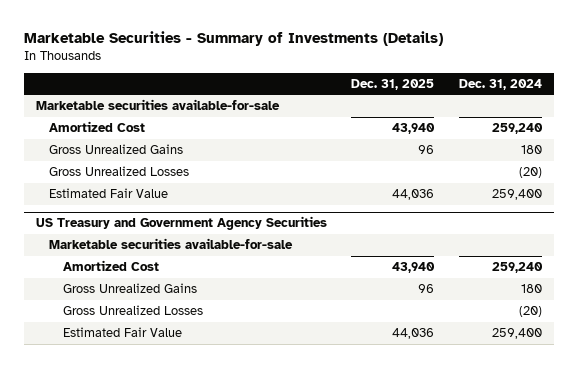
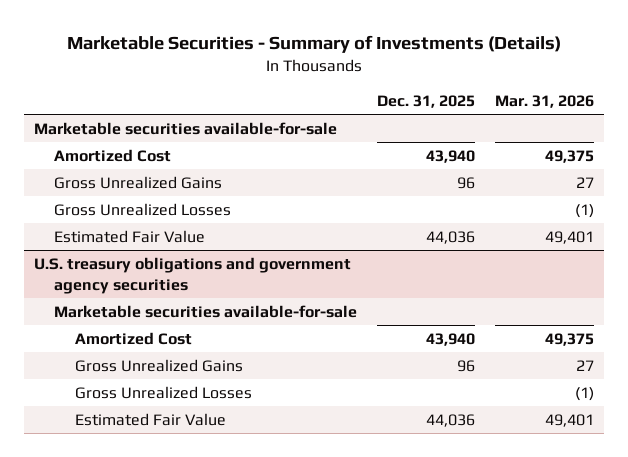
- | Dec. 31, 2025 | Dec. 31, 2024
+ | Dec. 31, 2025 | Mar. 31, 2026
- US Treasury and Government Agency Securities
+ U.S. treasury obligations and government agency securities

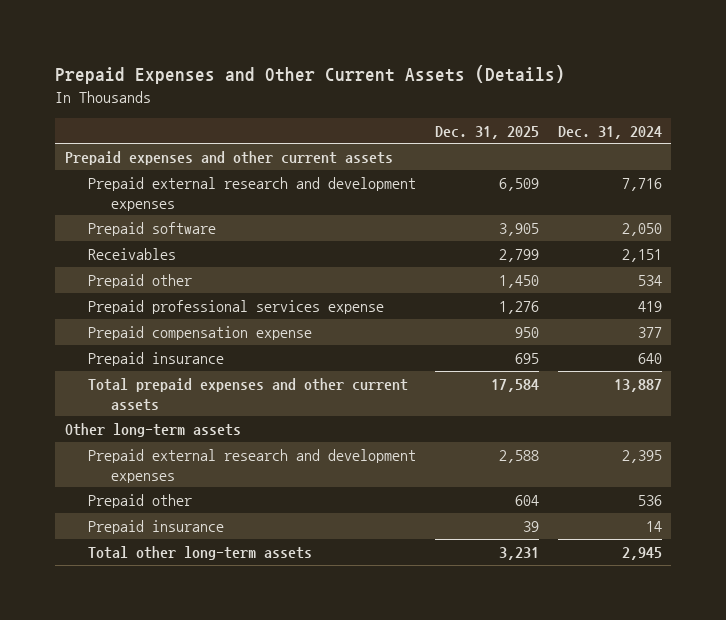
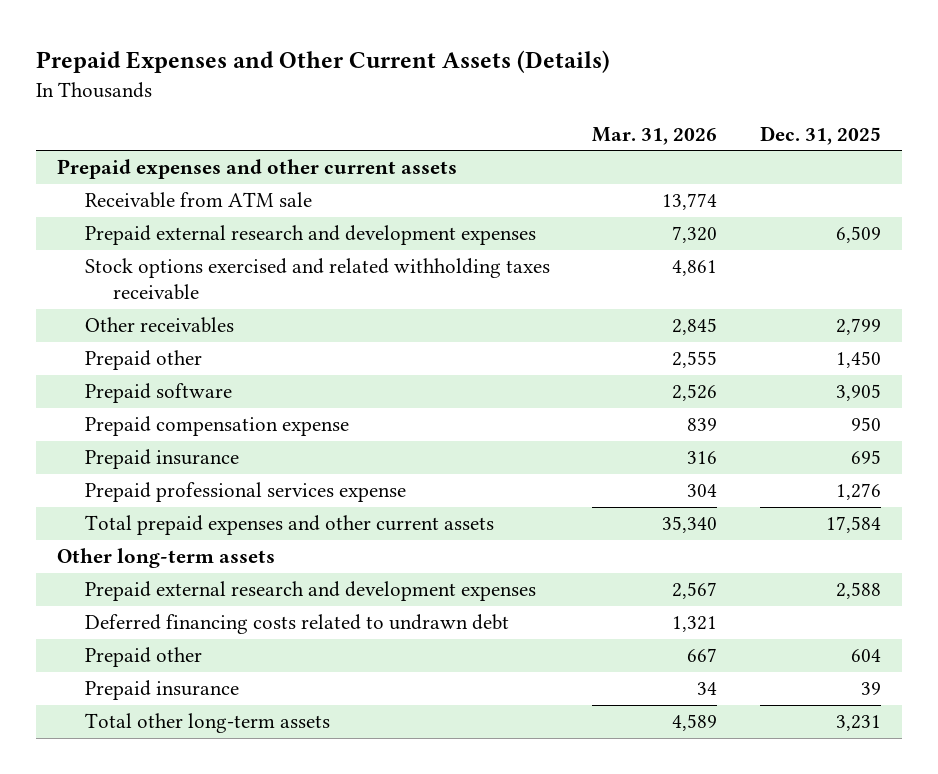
- | Dec. 31, 2025 | Dec. 31, 2024
+ | Mar. 31, 2026 | Dec. 31, 2025
+ Receivable from ATM sale | 13,774 |
- Receivables | 2,799 | 2,151
+ Stock options exercised and related withholding taxes receivable | 4,861 |
+ Other receivables | 2,845 | 2,799
moved down: Prepaid software | 2,526 | 3,905
moved down: Prepaid professional services expense | 304 | 1,276
+ Deferred financing costs related to undrawn debt | 1,321 |

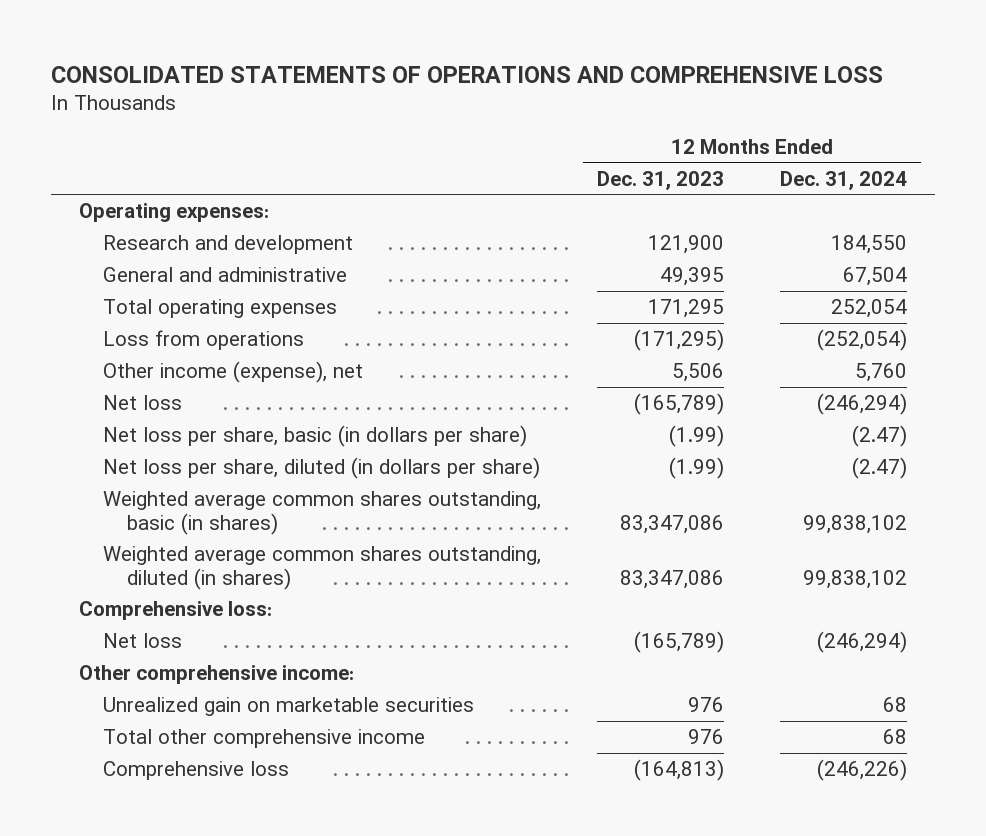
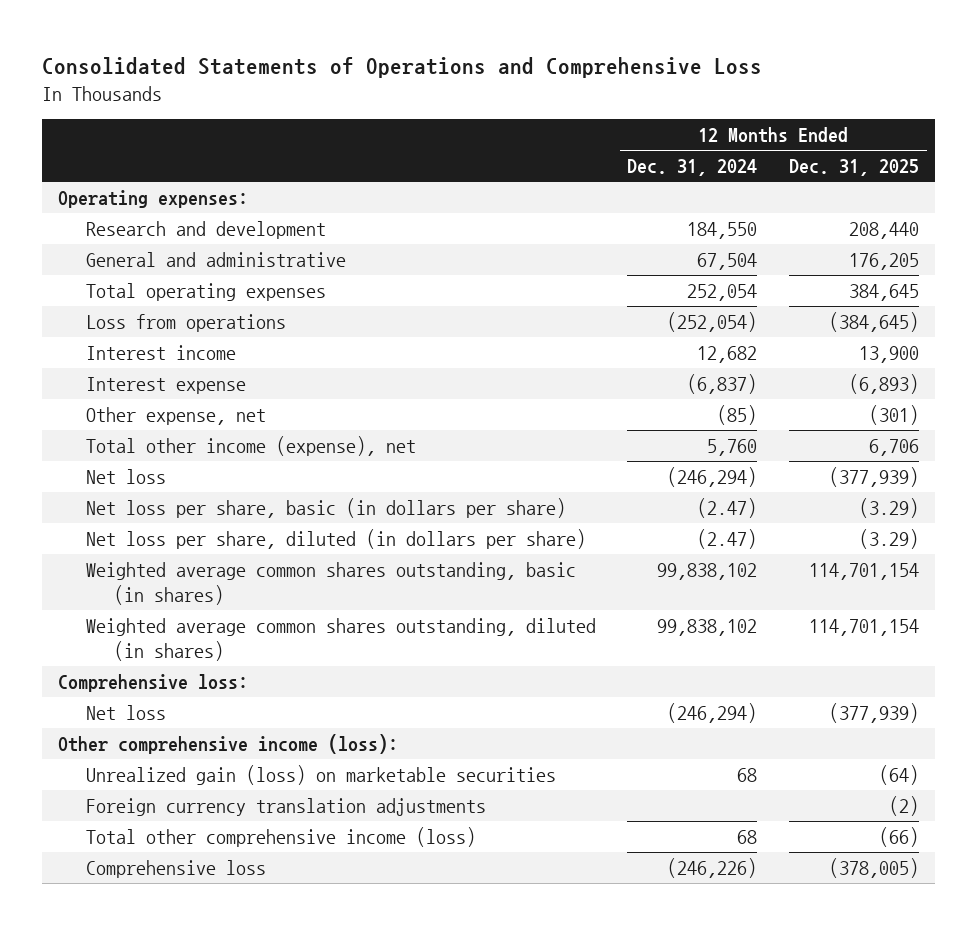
- CONSOLIDATED STATEMENTS OF OPERATIONS AND COMPREHENSIVE LOSS
+ Consolidated Statements of Operations and Comprehensive Loss
- | 12 Months Ended Dec. 31, 2023 | 12 Months Ended Dec. 31, 2024
+ | 12 Months Ended Dec. 31, 2024 | 12 Months Ended Dec. 31, 2025
- Other income (expense), net | 5,506 | 5,760
+ Interest income | 12,682 | 13,900
+ Interest expense | (6,837) | (6,893)
+ Other expense, net | (85) | (301)
+ Total other income (expense), net | 5,760 | 6,706
- Other comprehensive income:
- Unrealized gain on marketable securities | 976 | 68
- Total other comprehensive income | 976 | 68
+ Other comprehensive income (loss):
+ Unrealized gain (loss) on marketable securities | 68 | (64)
+ Foreign currency translation adjustments | | (2)
+ Total other comprehensive income (loss) | 68 | (66)

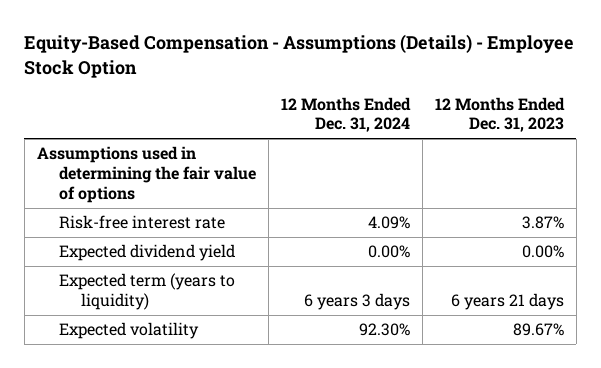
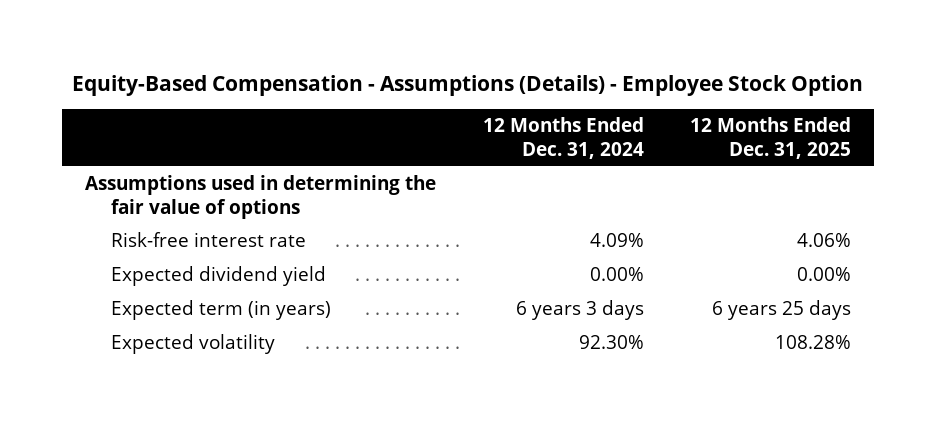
- | 12 Months Ended Dec. 31, 2024 | 12 Months Ended Dec. 31, 2023
+ | 12 Months Ended Dec. 31, 2024 | 12 Months Ended Dec. 31, 2025
- Expected term (years to liquidity) | 6 years 3 days | 6 years 21 days
+ Expected term (in years) | 6 years 3 days | 6 years 25 days

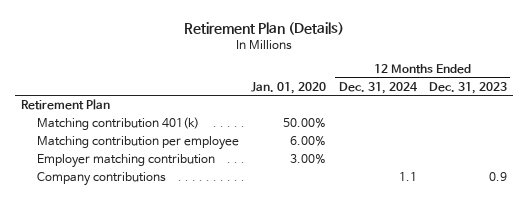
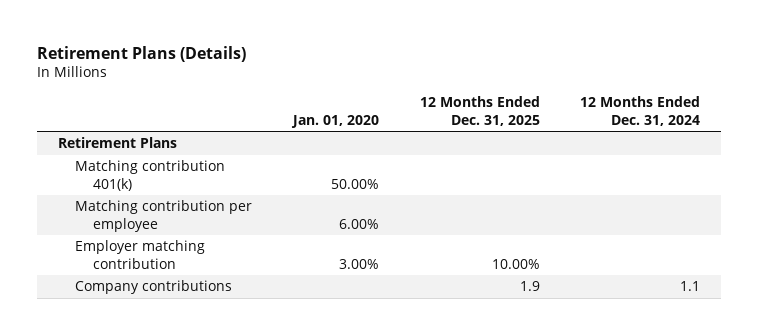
- Retirement Plan (Details)
+ Retirement Plans (Details)
- | Jan. 01, 2020 | 12 Months Ended Dec. 31, 2024 | 12 Months Ended Dec. 31, 2023
+ | Jan. 01, 2020 | 12 Months Ended Dec. 31, 2025 | 12 Months Ended Dec. 31, 2024
- Retirement Plan
+ Retirement Plans

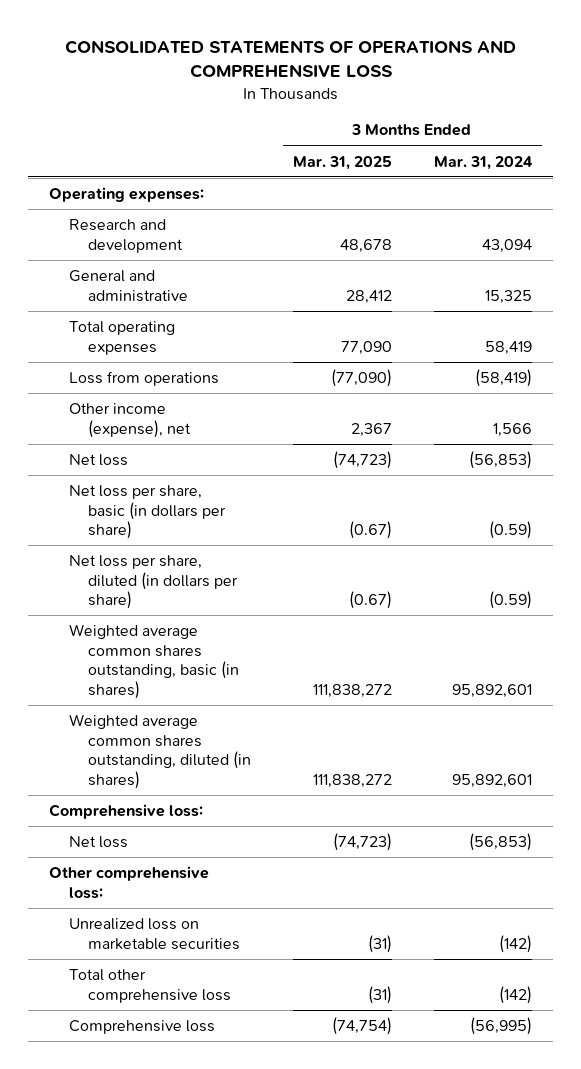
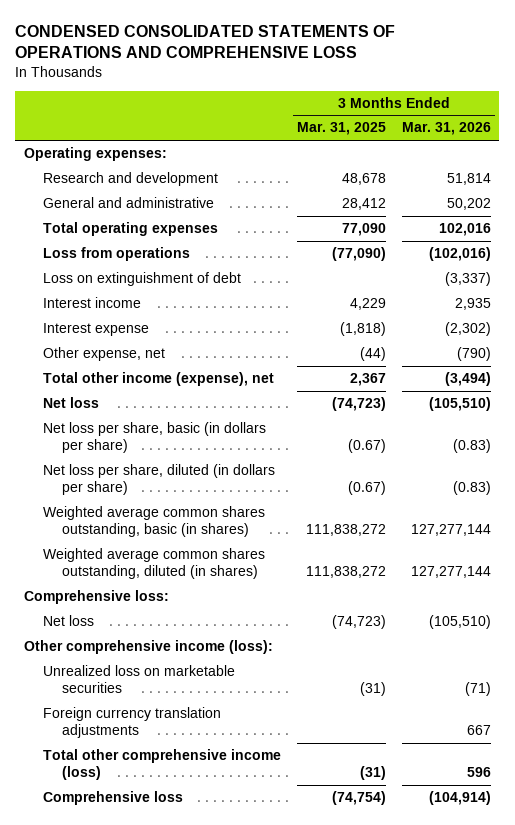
- CONSOLIDATED STATEMENTS OF OPERATIONS AND COMPREHENSIVE LOSS
+ CONDENSED CONSOLIDATED STATEMENTS OF OPERATIONS AND COMPREHENSIVE LOSS
- | 3 Months Ended Mar. 31, 2025 | 3 Months Ended Mar. 31, 2024
+ | 3 Months Ended Mar. 31, 2025 | 3 Months Ended Mar. 31, 2026
- Other income (expense), net | 2,367 | 1,566
+ Loss on extinguishment of debt | | (3,337)
+ Interest income | 4,229 | 2,935
+ Interest expense | (1,818) | (2,302)
+ Other expense, net | (44) | (790)
+ Total other income (expense), net | 2,367 | (3,494)
- Other comprehensive loss:
+ Other comprehensive income (loss):
- Total other comprehensive loss | (31) | (142)
+ Foreign currency translation adjustments | | 667
+ Total other comprehensive income (loss) | (31) | 596

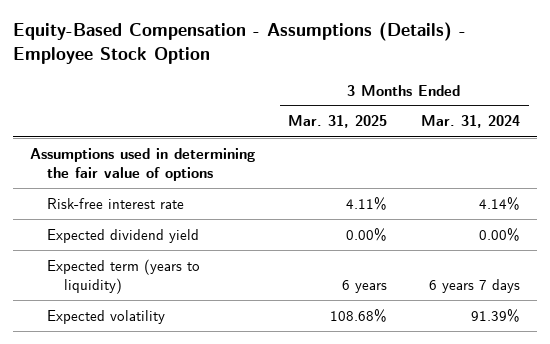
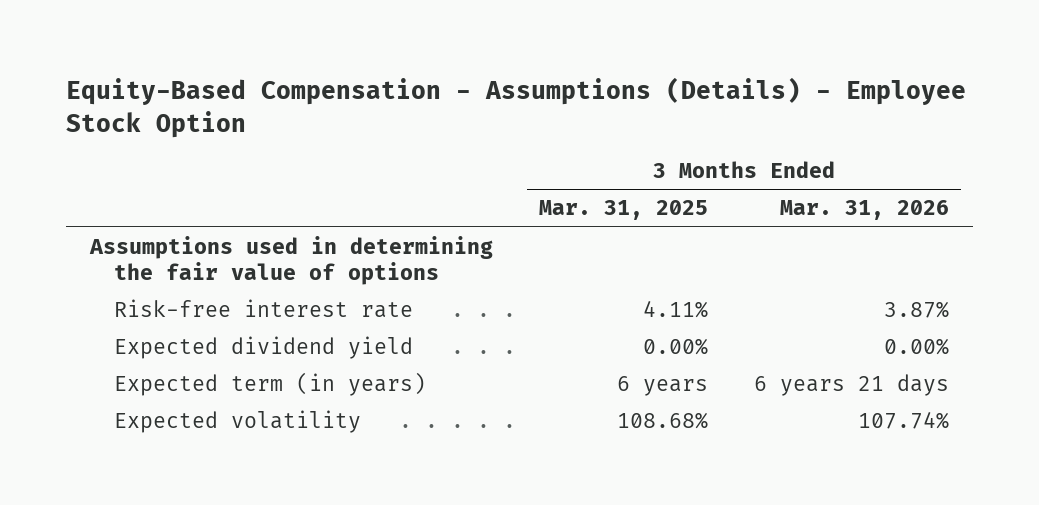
- | 3 Months Ended Mar. 31, 2025 | 3 Months Ended Mar. 31, 2024
+ | 3 Months Ended Mar. 31, 2025 | 3 Months Ended Mar. 31, 2026
- Expected term (years to liquidity) | 6 years | 6 years 7 days
+ Expected term (in years) | 6 years | 6 years 21 days

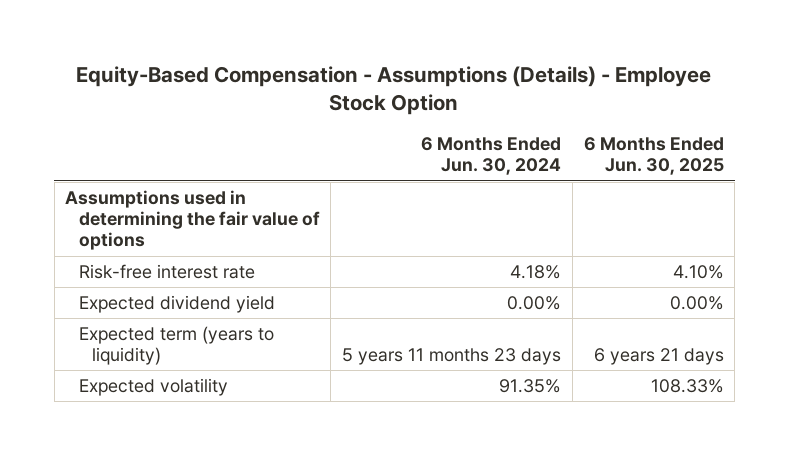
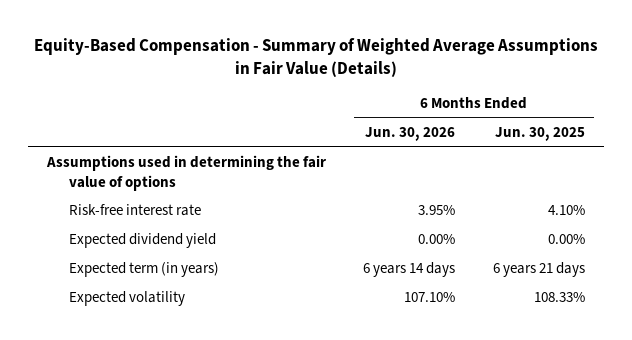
- Equity-Based Compensation - Assumptions (Details) - Employee Stock Option
+ Equity-Based Compensation - Summary of Weighted Average Assumptions in Fair Value (Details)
- | 6 Months Ended Jun. 30, 2024 | 6 Months Ended Jun. 30, 2025
+ | 6 Months Ended Jun. 30, 2026 | 6 Months Ended Jun. 30, 2025
- Expected term (years to liquidity) | 5 years 11 months 23 days | 6 years 21 days
+ Expected term (in years) | 6 years 14 days | 6 years 21 days

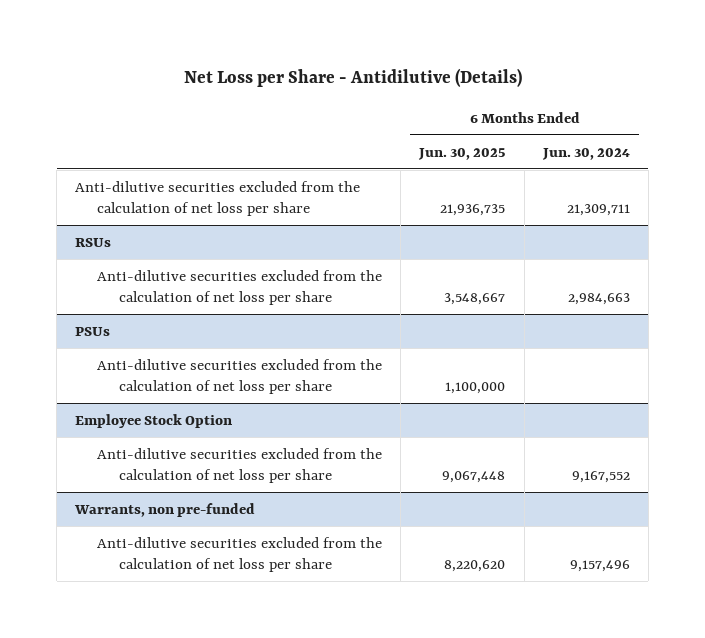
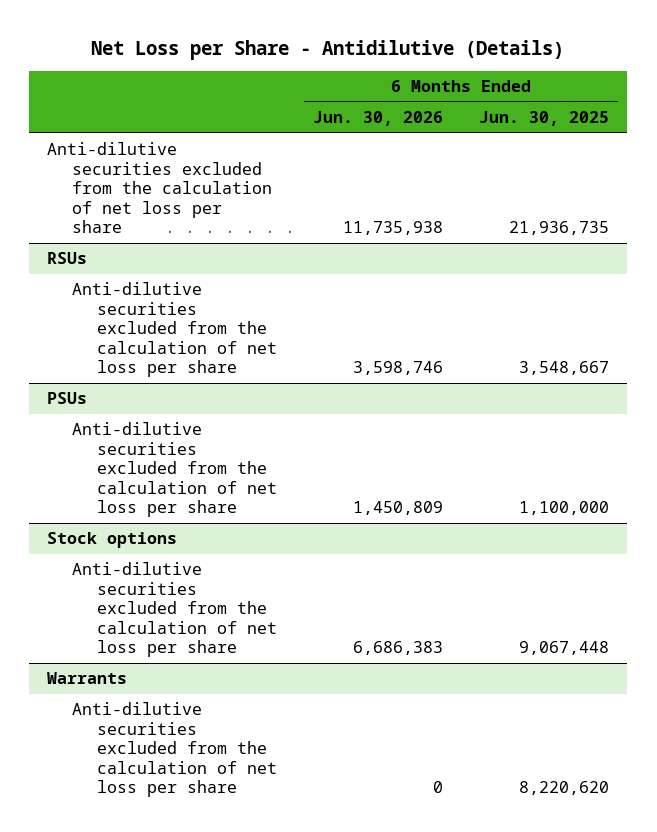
- | 6 Months Ended Jun. 30, 2025 | 6 Months Ended Jun. 30, 2024
+ | 6 Months Ended Jun. 30, 2026 | 6 Months Ended Jun. 30, 2025
- Employee Stock Option
+ Stock options
- Warrants, non pre-funded
+ Warrants

